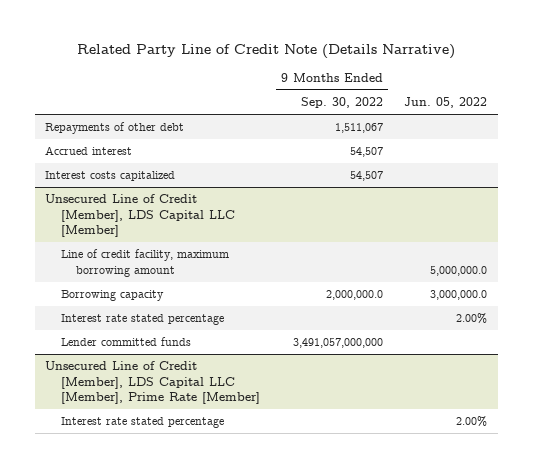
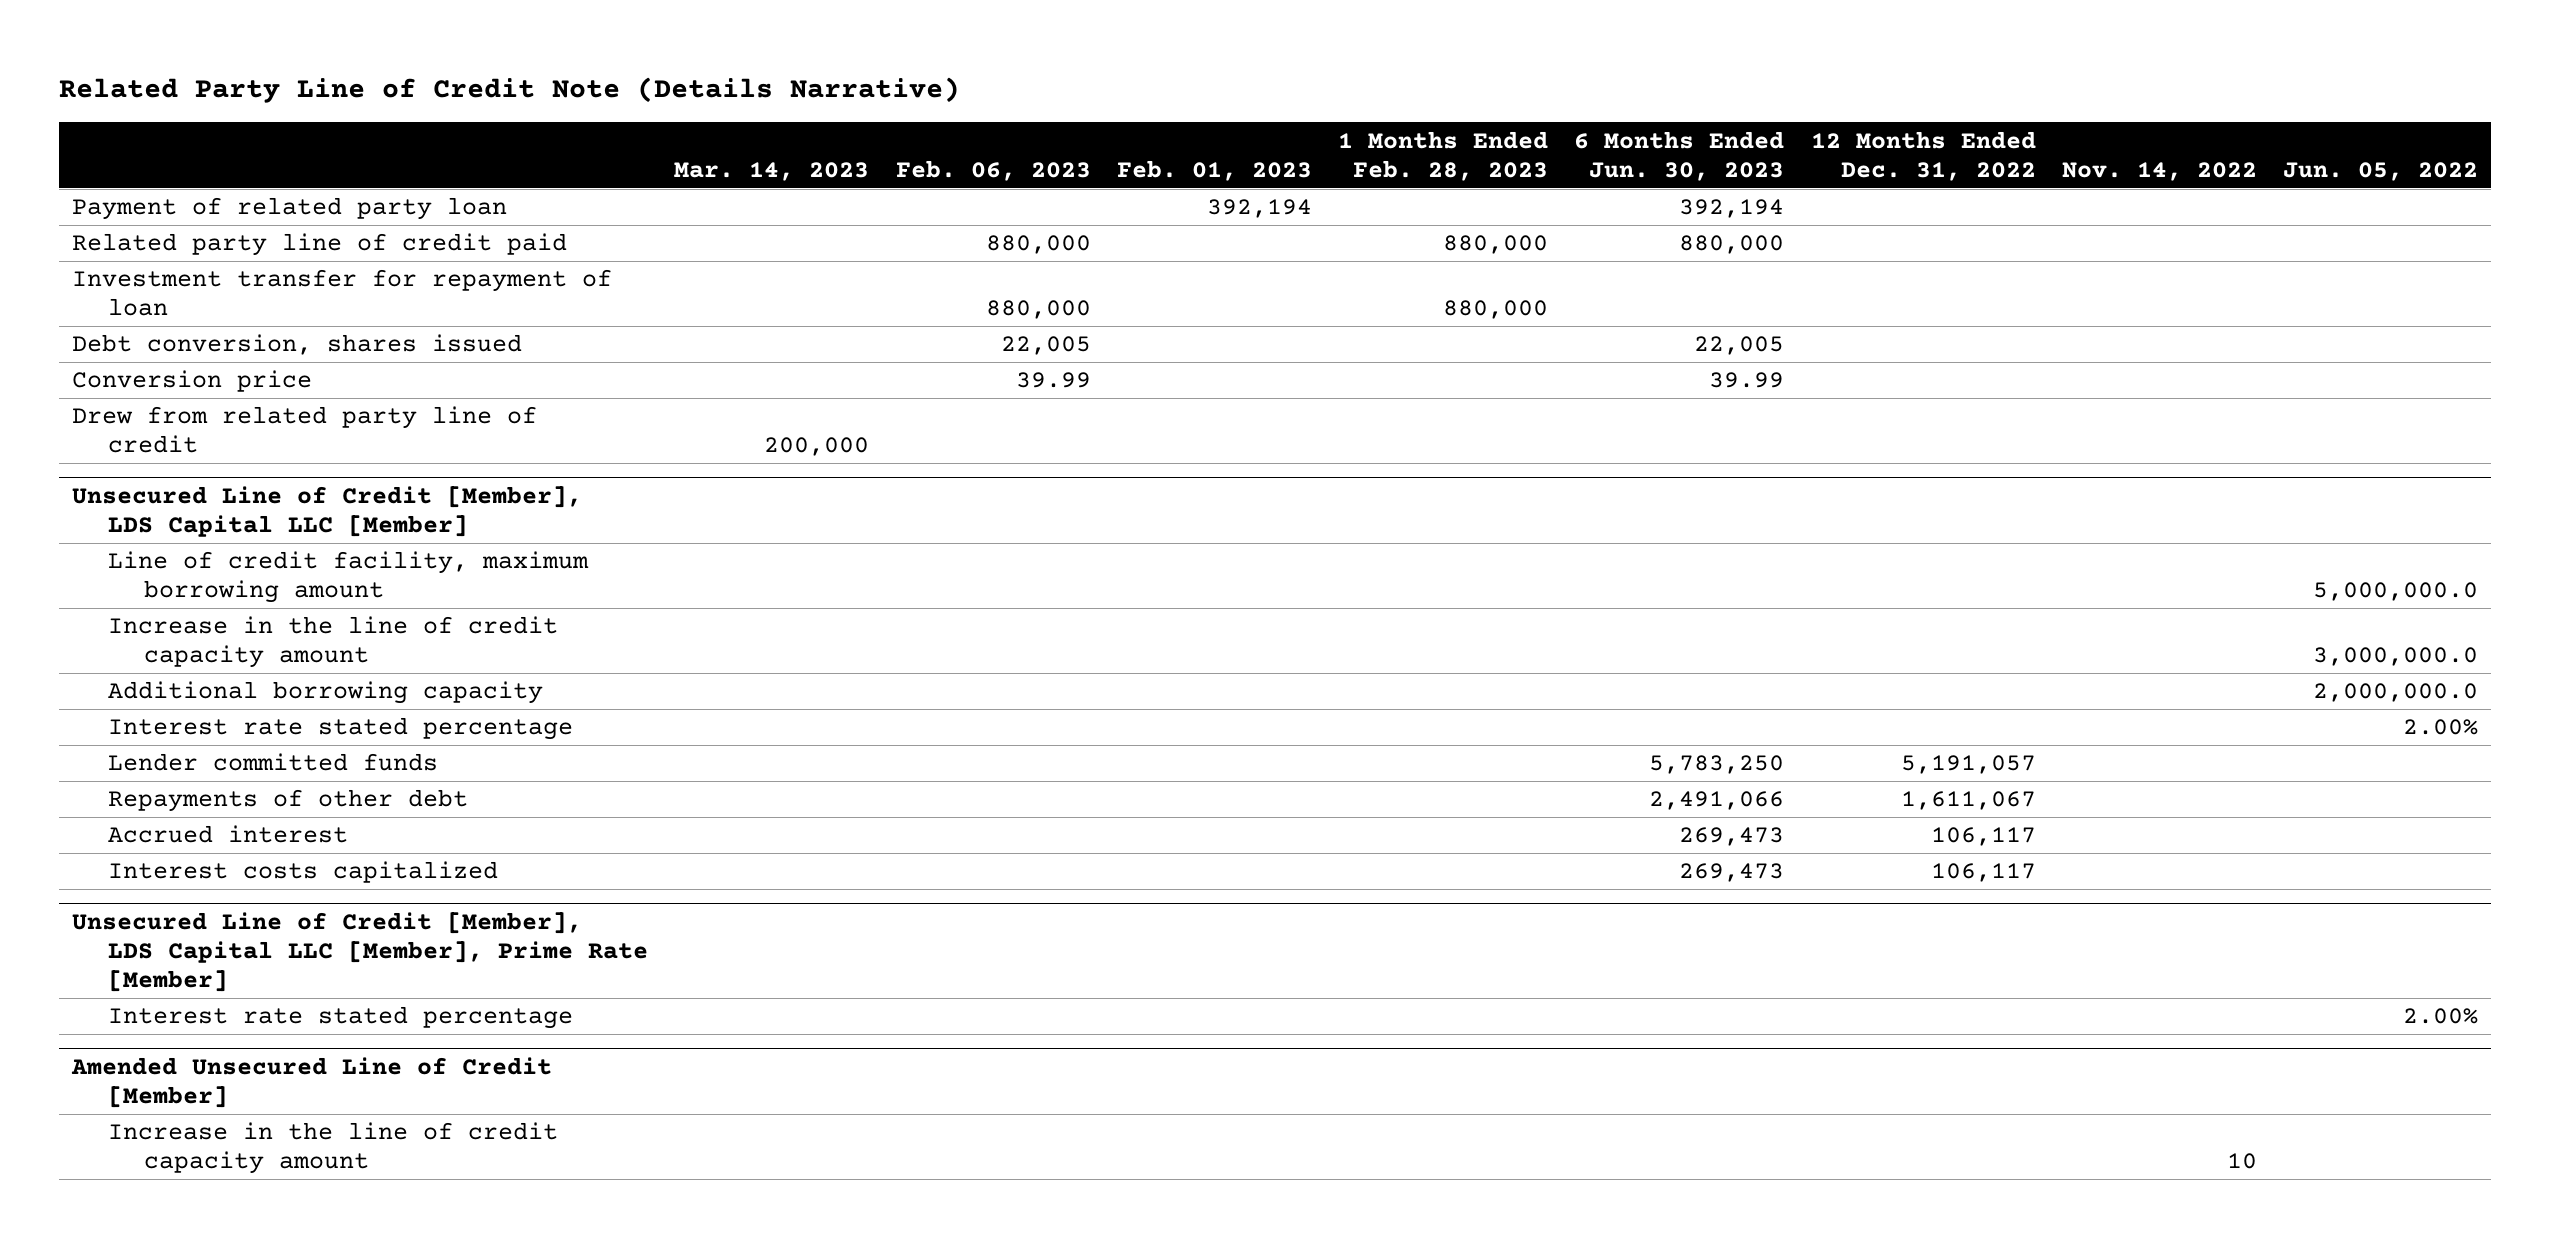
- | 9 Months Ended Sep. 30, 2022 | Jun. 05, 2022
+ | Mar. 14, 2023 | Feb. 06, 2023 | Feb. 01, 2023 | 1 Months Ended Feb. 28, 2023 | 6 Months Ended Jun. 30, 2023 | 12 Months Ended Dec. 31, 2022 | Nov. 14, 2022 | Jun. 05, 2022
- Repayments of other debt | 1,511,067 |
- Accrued interest | 54,507 |
- Interest costs capitalized | 54,507 |
+ Payment of related party loan | | | 392,194 | | 392,194 | | |
+ Related party line of credit paid | | 880,000 | | 880,000 | 880,000 | | |
+ Investment transfer for repayment of loan | | 880,000 | | 880,000 | | | |
+ Debt conversion, shares issued | | 22,005 | | | 22,005 | | |
+ Conversion price | | 39.99 | | | 39.99 | | |
+ Drew from related party line of credit | 200,000 | | | | | | |
@ Unsecured Line of Credit [Member], LDS Capital LLC [Member]
- Borrowing capacity | 2,000,000.0 | 3,000,000.0
+ Increase in the line of credit capacity amount | | | | | | | | 3,000,000.0
+ Additional borrowing capacity | | | | | | | | 2,000,000.0
+ Repayments of other debt | | | | | 2,491,066 | 1,611,067 | |
+ Accrued interest | | | | | 269,473 | 106,117 | |
+ Interest costs capitalized | | | | | 269,473 | 106,117 | |
+ Amended Unsecured Line of Credit [Member]
+ Increase in the line of credit capacity amount | | | | | | | 10 |

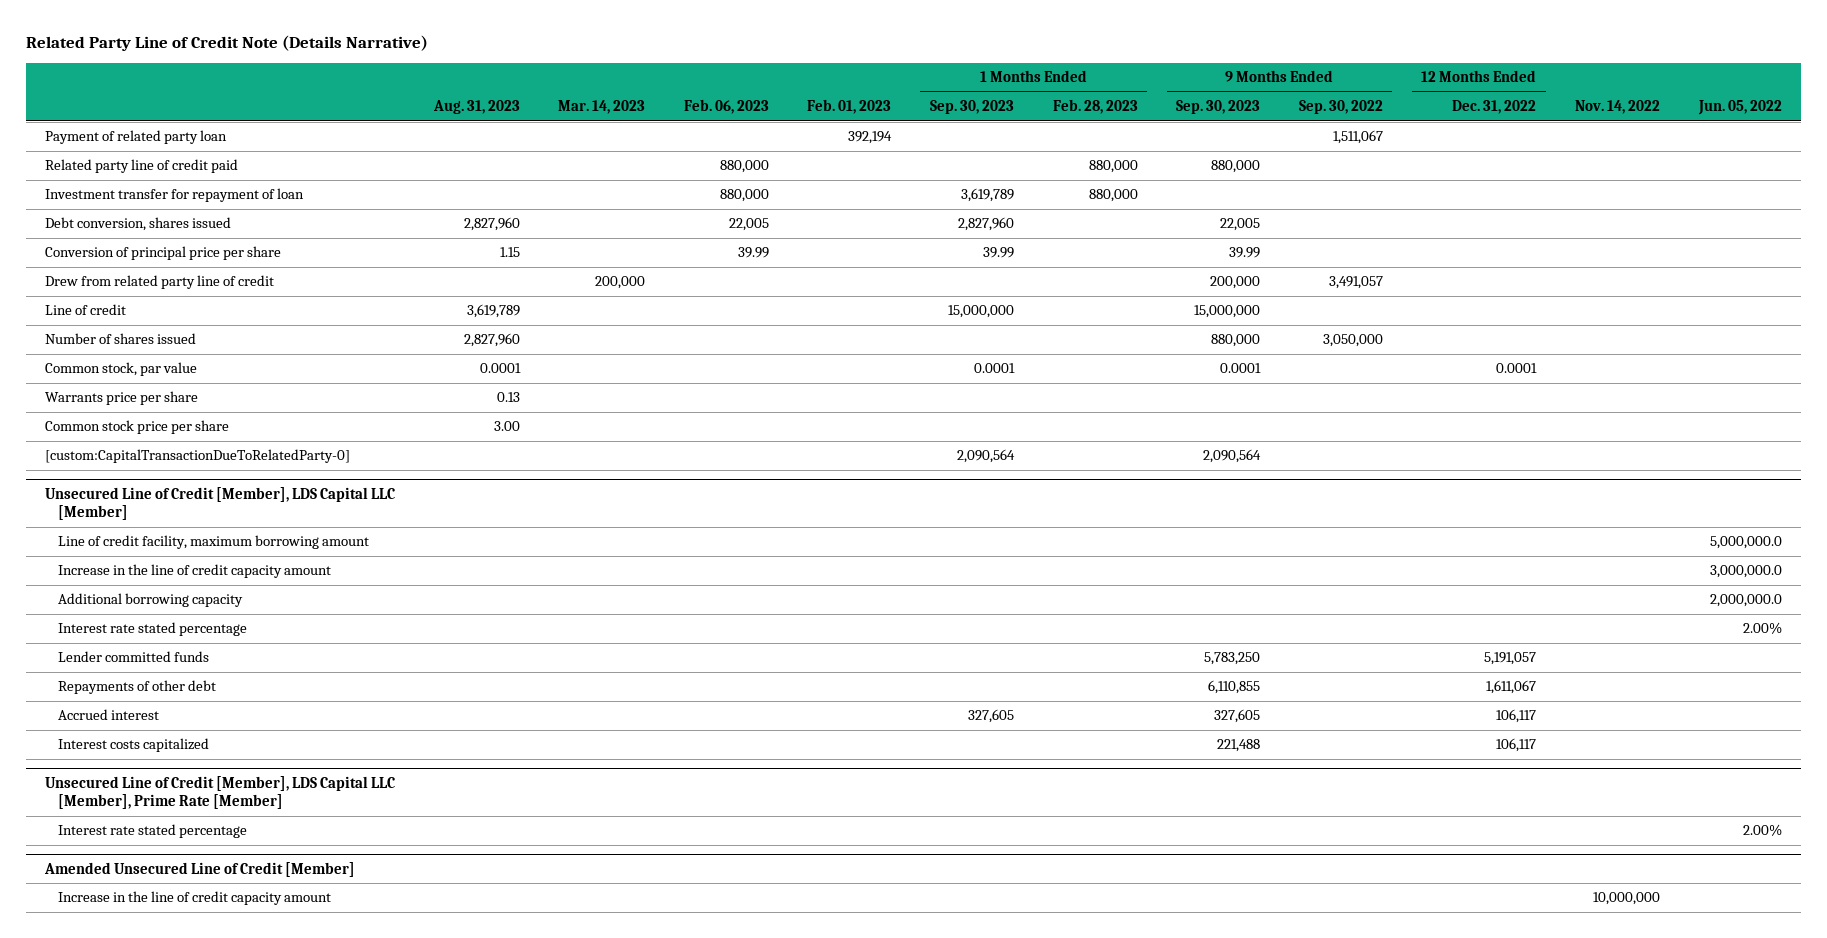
- | Mar. 14, 2023 | Feb. 06, 2023 | Feb. 01, 2023 | 1 Months Ended Feb. 28, 2023 | 6 Months Ended Jun. 30, 2023 | 12 Months Ended Dec. 31, 2022 | Nov. 14, 2022 | Jun. 05, 2022
+ | Aug. 31, 2023 | Mar. 14, 2023 | Feb. 06, 2023 | Feb. 01, 2023 | 1 Months Ended Sep. 30, 2023 | 1 Months Ended Feb. 28, 2023 | 9 Months Ended Sep. 30, 2023 | 9 Months Ended Sep. 30, 2022 | 12 Months Ended Dec. 31, 2022 | Nov. 14, 2022 | Jun. 05, 2022
- Conversion price | | 39.99 | | | 39.99 | | |
+ Conversion of principal price per share | 1.15 | | 39.99 | | 39.99 | | 39.99 | | | |
+ Line of credit | 3,619,789 | | | | 15,000,000 | | 15,000,000 | | | |
+ Number of shares issued | 2,827,960 | | | | | | 880,000 | 3,050,000 | | |
+ Common stock, par value | 0.0001 | | | | 0.0001 | | 0.0001 | | 0.0001 | |
+ Warrants price per share | 0.13 | | | | | | | | | |
+ Common stock price per share | 3.00 | | | | | | | | | |
+ [custom:CapitalTransactionDueToRelatedParty-0] | | | | | 2,090,564 | | 2,090,564 | | | |
@ Amended Unsecured Line of Credit [Member]
- Increase in the line of credit capacity amount | | | | | | | 10 |
+ Increase in the line of credit capacity amount | | | | | | | | | | 10,000,000 |

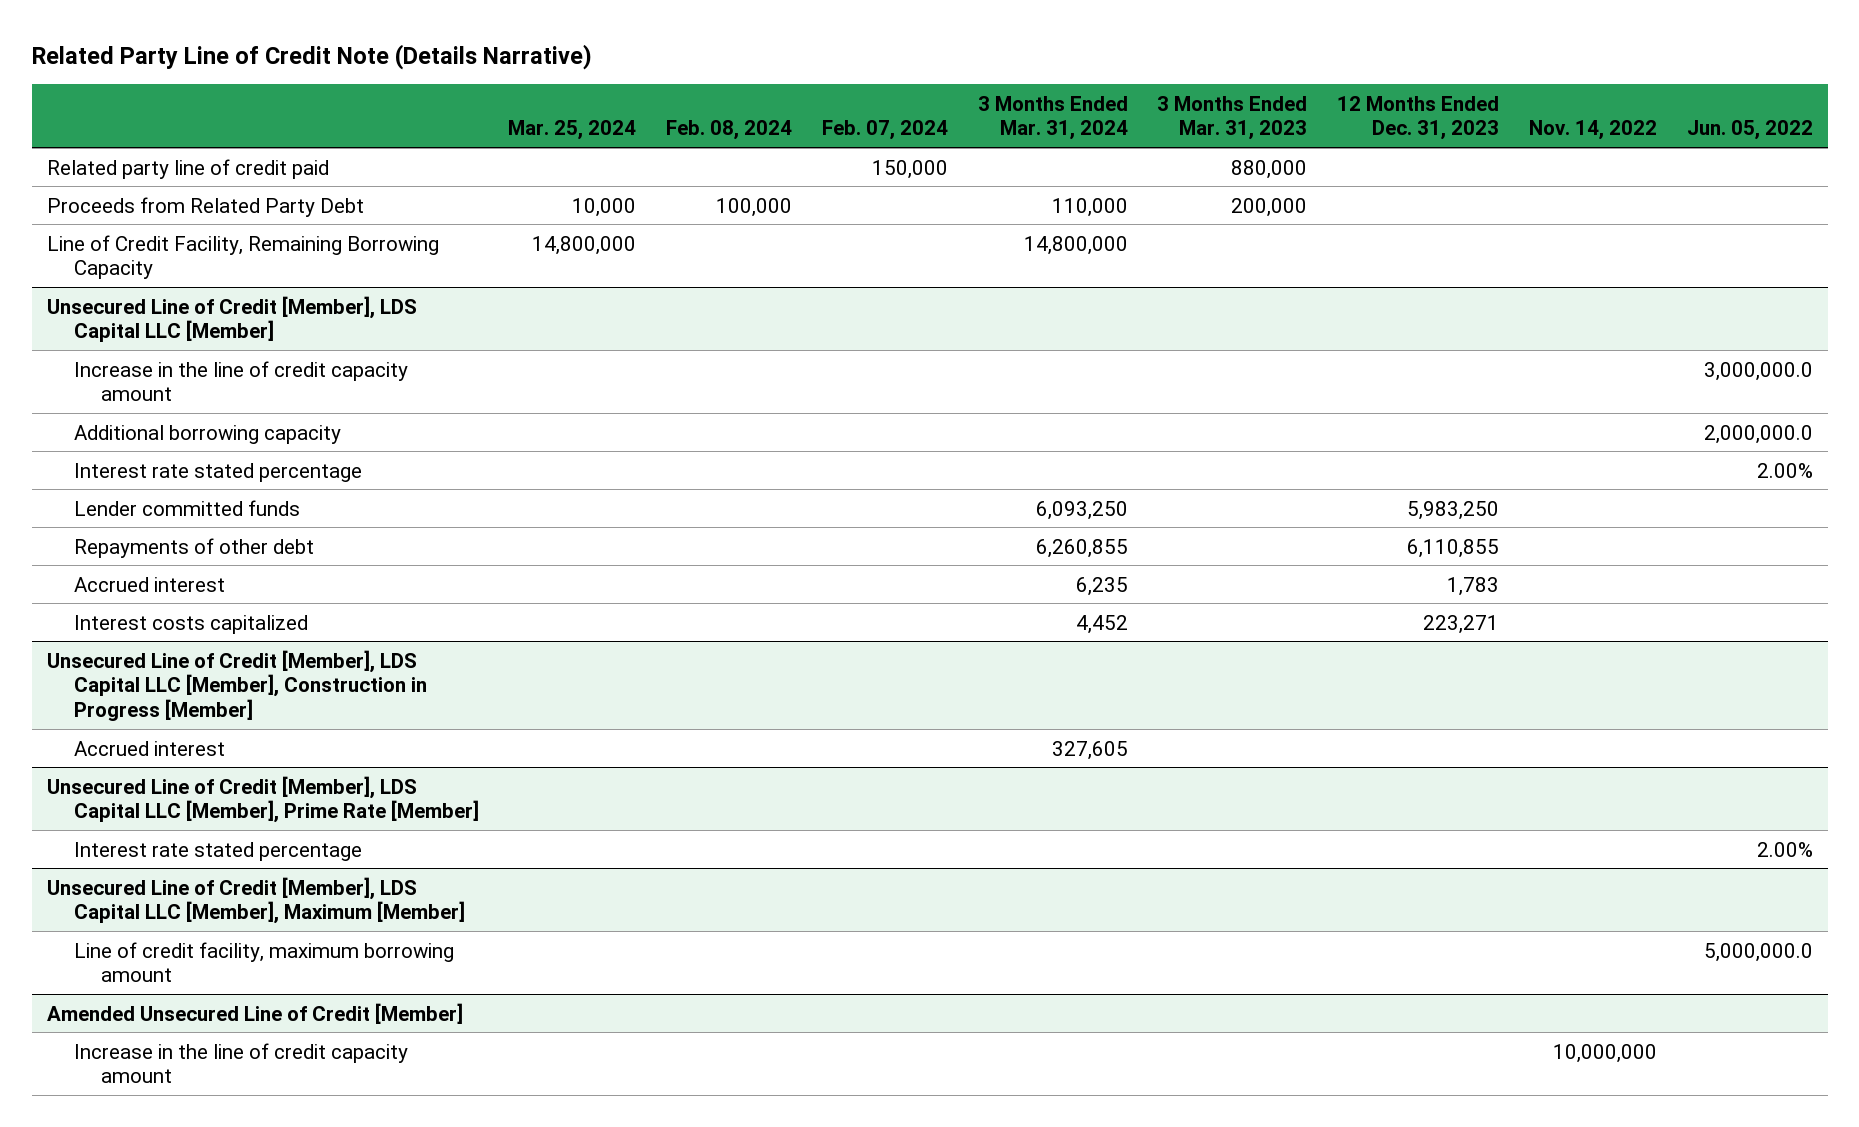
- | Aug. 31, 2023 | Mar. 14, 2023 | Feb. 06, 2023 | Feb. 01, 2023 | 1 Months Ended Sep. 30, 2023 | 1 Months Ended Feb. 28, 2023 | 9 Months Ended Sep. 30, 2023 | 9 Months Ended Sep. 30, 2022 | 12 Months Ended Dec. 31, 2022 | Nov. 14, 2022 | Jun. 05, 2022
+ | Mar. 25, 2024 | Feb. 08, 2024 | Feb. 07, 2024 | 3 Months Ended Mar. 31, 2024 | 3 Months Ended Mar. 31, 2023 | 12 Months Ended Dec. 31, 2023 | Nov. 14, 2022 | Jun. 05, 2022
- Payment of related party loan | | | | 392,194 | | | | 1,511,067 | | |
- Investment transfer for repayment of loan | | | 880,000 | | 3,619,789 | 880,000 | | | | |
- Debt conversion, shares issued | 2,827,960 | | 22,005 | | 2,827,960 | | 22,005 | | | |
- Conversion of principal price per share | 1.15 | | 39.99 | | 39.99 | | 39.99 | | | |
- Drew from related party line of credit | | 200,000 | | | | | 200,000 | 3,491,057 | | |
- Line of credit | 3,619,789 | | | | 15,000,000 | | 15,000,000 | | | |
- Number of shares issued | 2,827,960 | | | | | | 880,000 | 3,050,000 | | |
- Common stock, par value | 0.0001 | | | | 0.0001 | | 0.0001 | | 0.0001 | |
- Warrants price per share | 0.13 | | | | | | | | | |
- Common stock price per share | 3.00 | | | | | | | | | |
- [custom:CapitalTransactionDueToRelatedParty-0] | | | | | 2,090,564 | | 2,090,564 | | | |
+ Proceeds from Related Party Debt | 10,000 | 100,000 | | 110,000 | 200,000 | | |
+ Line of Credit Facility, Remaining Borrowing Capacity | 14,800,000 | | | 14,800,000 | | | |
@ Unsecured Line of Credit [Member], LDS Capital LLC [Member]
- Line of credit facility, maximum borrowing amount | | | | | | | | | | | 5,000,000.0
+ Unsecured Line of Credit [Member], LDS Capital LLC [Member], Construction in Progress [Member]
+ Accrued interest | | | | 327,605 | | | |
+ Unsecured Line of Credit [Member], LDS Capital LLC [Member], Maximum [Member]
+ Line of credit facility, maximum borrowing amount | | | | | | | | 5,000,000.0

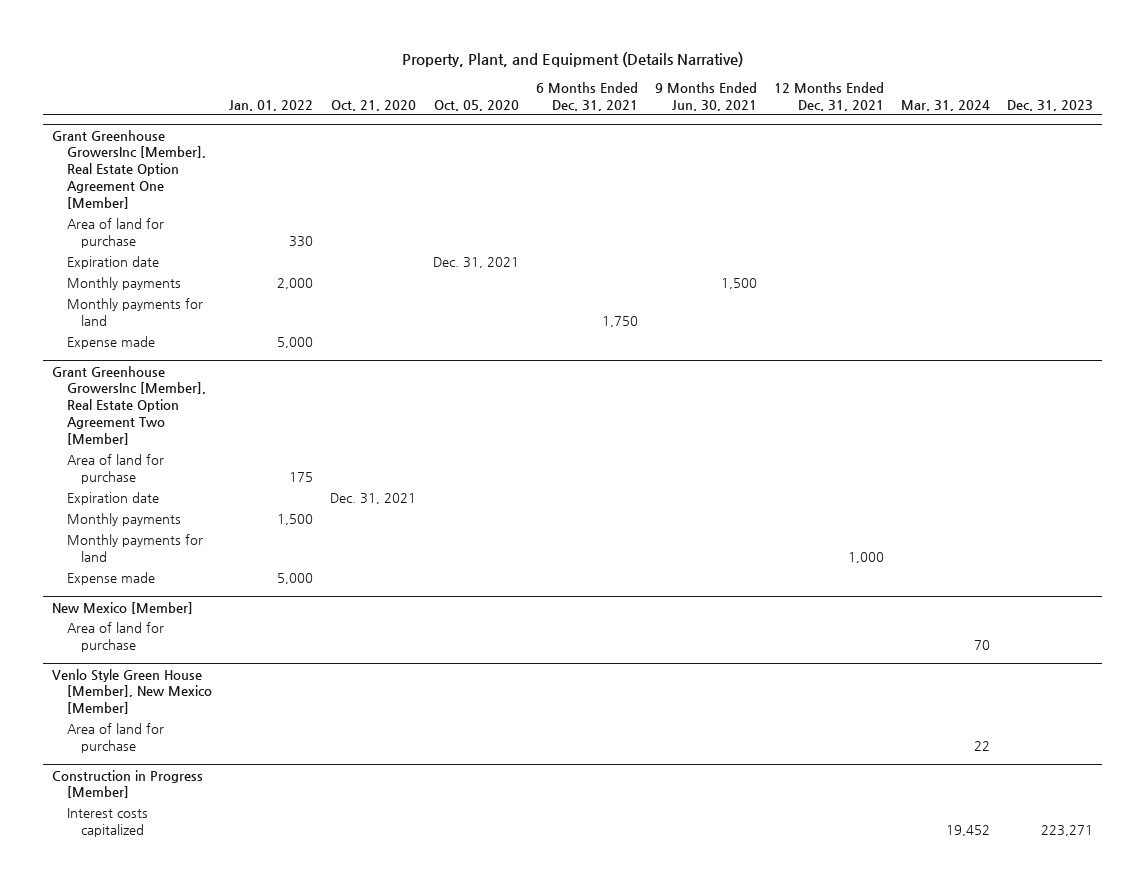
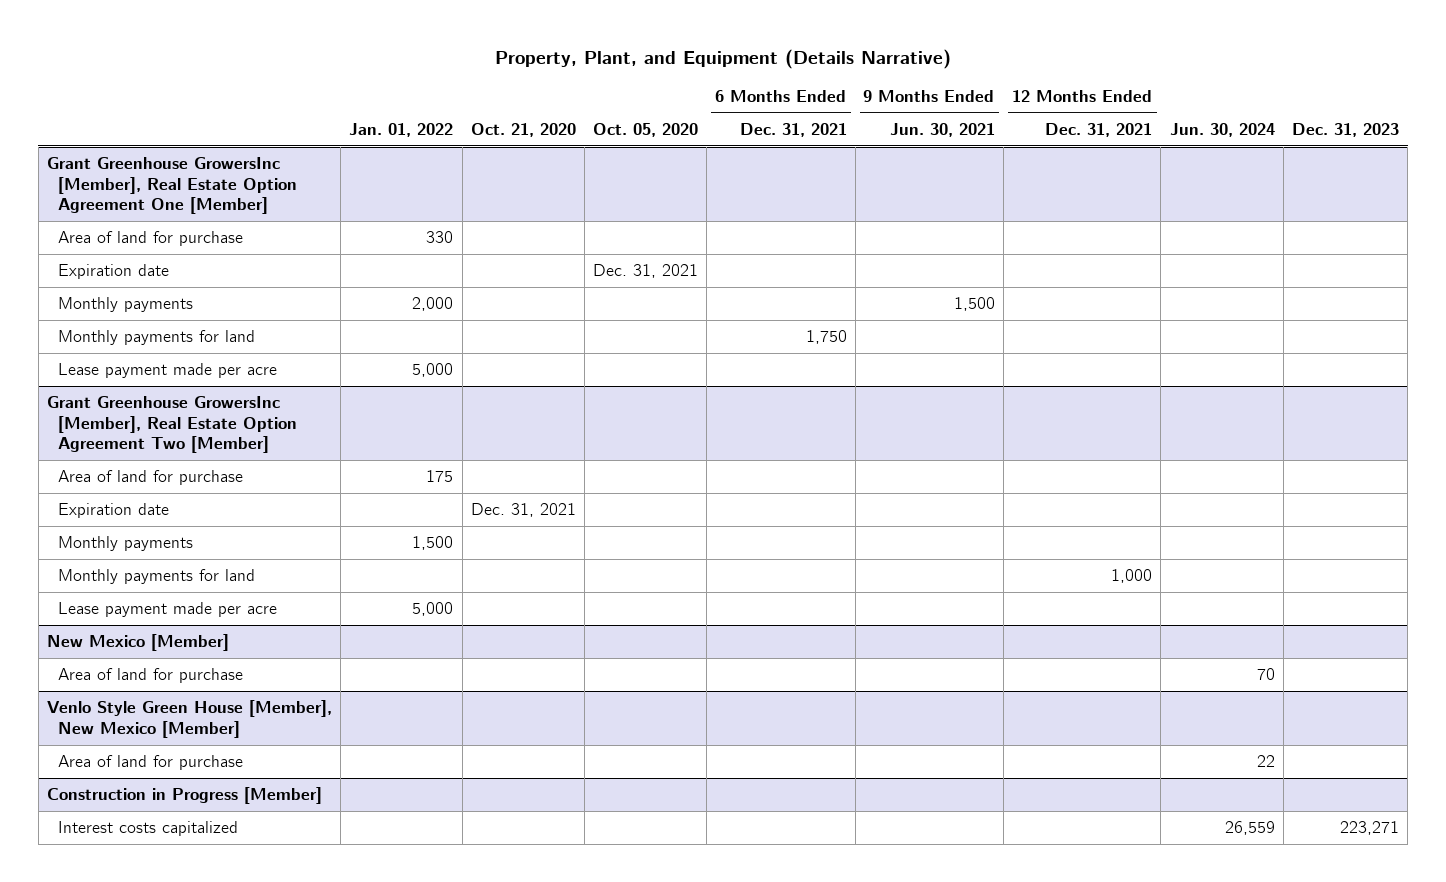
- | Jan. 01, 2022 | Oct. 21, 2020 | Oct. 05, 2020 | 6 Months Ended Dec. 31, 2021 | 9 Months Ended Jun. 30, 2021 | 12 Months Ended Dec. 31, 2021 | Mar. 31, 2024 | Dec. 31, 2023
+ | Jan. 01, 2022 | Oct. 21, 2020 | Oct. 05, 2020 | 6 Months Ended Dec. 31, 2021 | 9 Months Ended Jun. 30, 2021 | 12 Months Ended Dec. 31, 2021 | Jun. 30, 2024 | Dec. 31, 2023
@ Grant Greenhouse GrowersInc [Member], Real Estate Option Agreement One [Member]
- Expense made | 5,000 | | | | | | |
+ Lease payment made per acre | 5,000 | | | | | | |
@ Grant Greenhouse GrowersInc [Member], Real Estate Option Agreement Two [Member]
- Expense made | 5,000 | | | | | | |
+ Lease payment made per acre | 5,000 | | | | | | |

